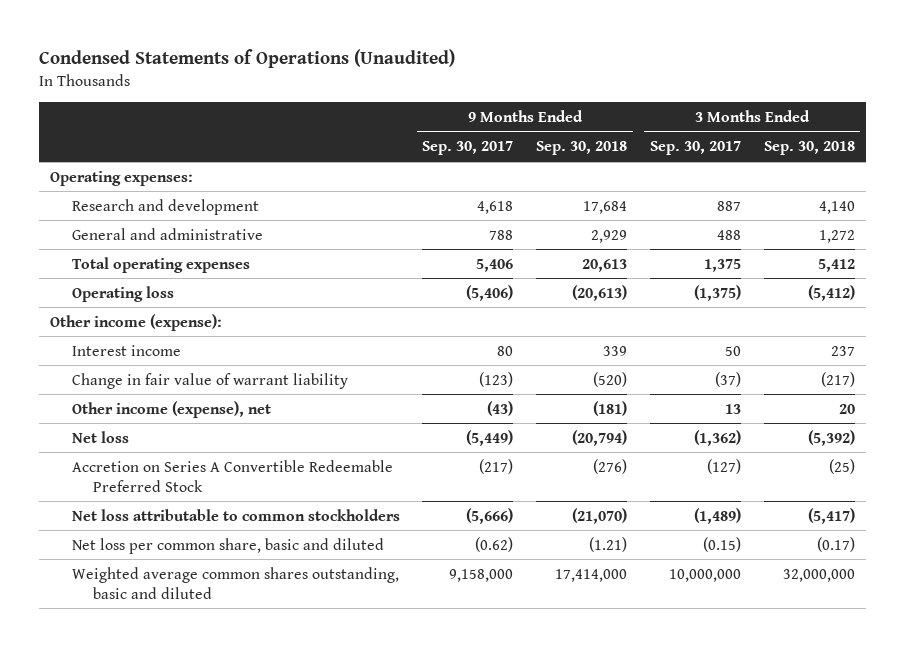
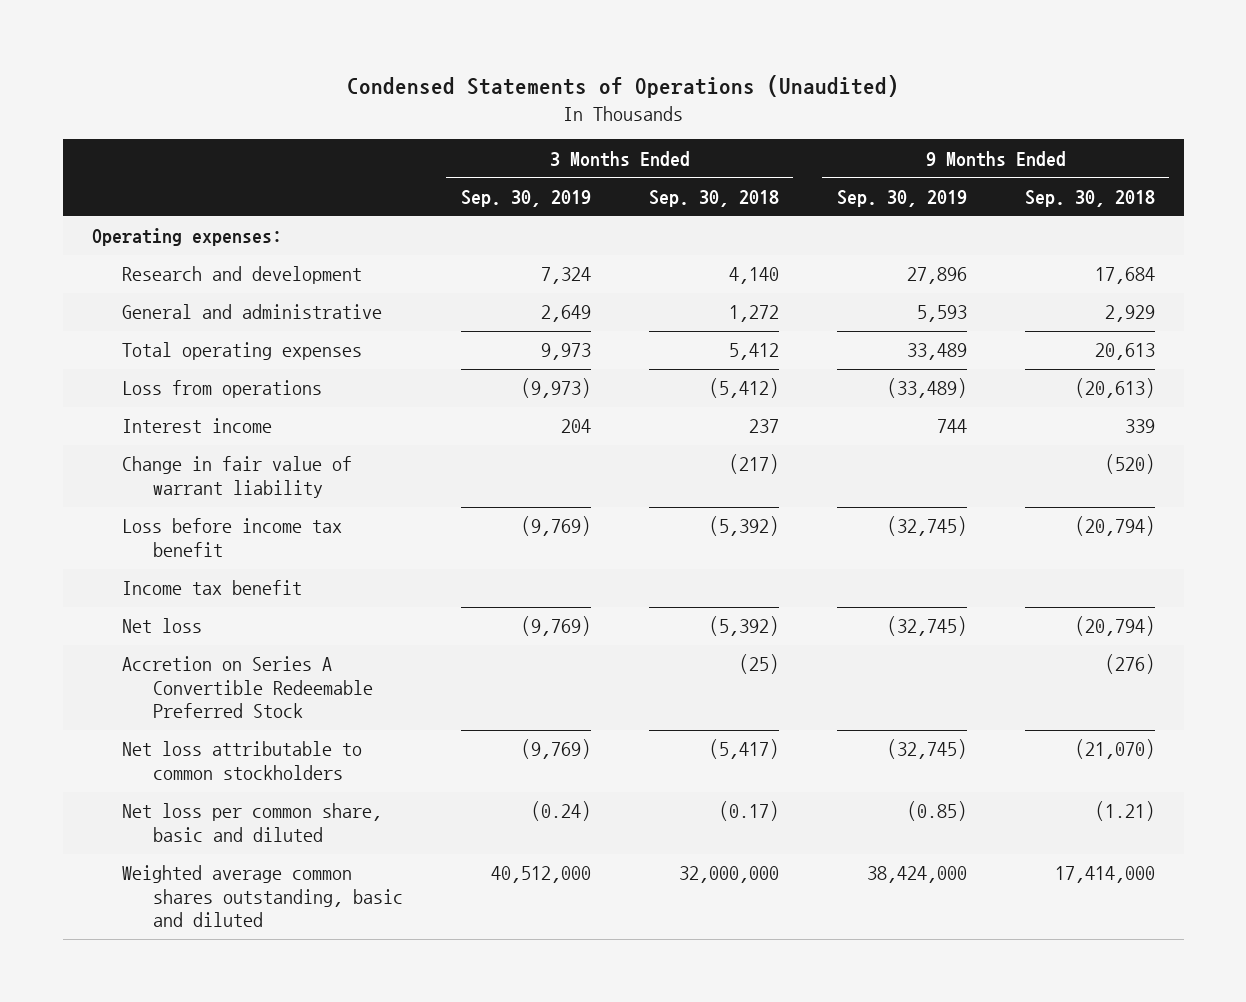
- | 9 Months Ended Sep. 30, 2017 | 9 Months Ended Sep. 30, 2018 | 3 Months Ended Sep. 30, 2017 | 3 Months Ended Sep. 30, 2018
+ | 3 Months Ended Sep. 30, 2019 | 3 Months Ended Sep. 30, 2018 | 9 Months Ended Sep. 30, 2019 | 9 Months Ended Sep. 30, 2018
- Operating loss | (5,406) | (20,613) | (1,375) | (5,412)
- Other income (expense):
+ Loss from operations | (9,973) | (5,412) | (33,489) | (20,613)
- Other income (expense), net | (43) | (181) | 13 | 20
+ Loss before income tax benefit | (9,769) | (5,392) | (32,745) | (20,794)
+ Income tax benefit

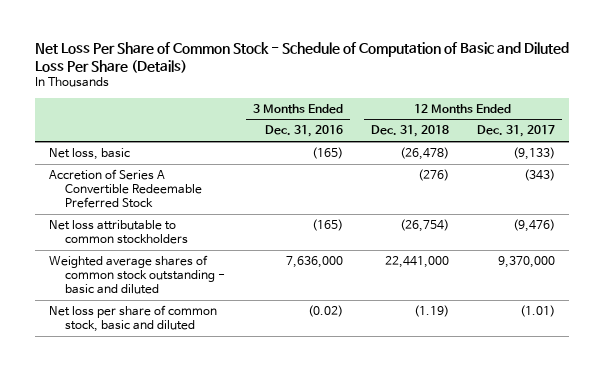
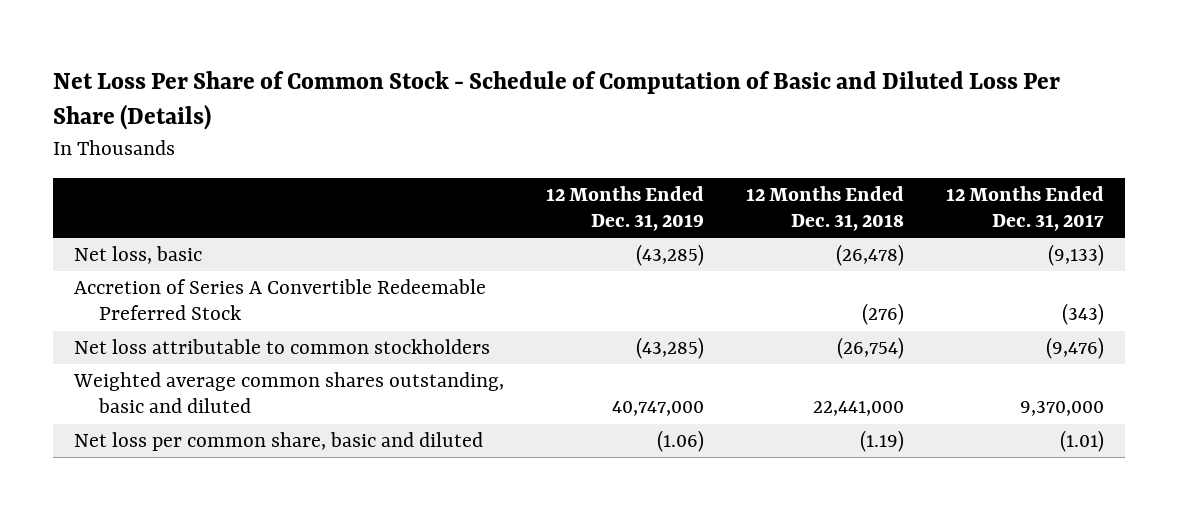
- | 3 Months Ended Dec. 31, 2016 | 12 Months Ended Dec. 31, 2018 | 12 Months Ended Dec. 31, 2017
+ | 12 Months Ended Dec. 31, 2019 | 12 Months Ended Dec. 31, 2018 | 12 Months Ended Dec. 31, 2017
- Weighted average shares of common stock outstanding - basic and diluted | 7,636,000 | 22,441,000 | 9,370,000
- Net loss per share of common stock, basic and diluted | (0.02) | (1.19) | (1.01)
+ Weighted average common shares outstanding, basic and diluted | 40,747,000 | 22,441,000 | 9,370,000
+ Net loss per common share, basic and diluted | (1.06) | (1.19) | (1.01)

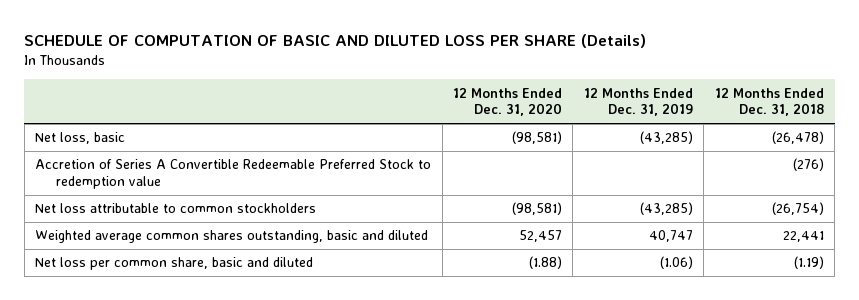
- Net Loss Per Share of Common Stock - Schedule of Computation of Basic and Diluted Loss Per Share (Details)
+ SCHEDULE OF COMPUTATION OF BASIC AND DILUTED LOSS PER SHARE (Details)
- | 12 Months Ended Dec. 31, 2019 | 12 Months Ended Dec. 31, 2018 | 12 Months Ended Dec. 31, 2017
+ | 12 Months Ended Dec. 31, 2020 | 12 Months Ended Dec. 31, 2019 | 12 Months Ended Dec. 31, 2018
- Accretion of Series A Convertible Redeemable Preferred Stock | | (276) | (343)
+ Accretion of Series A Convertible Redeemable Preferred Stock to redemption value | | | (276)
- Weighted average common shares outstanding, basic and diluted | 40,747,000 | 22,441,000 | 9,370,000
+ Weighted average common shares outstanding, basic and diluted | 52,457 | 40,747 | 22,441

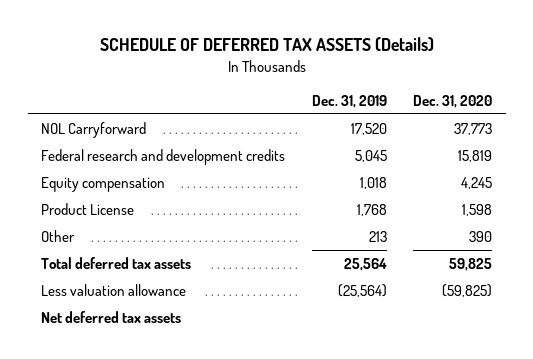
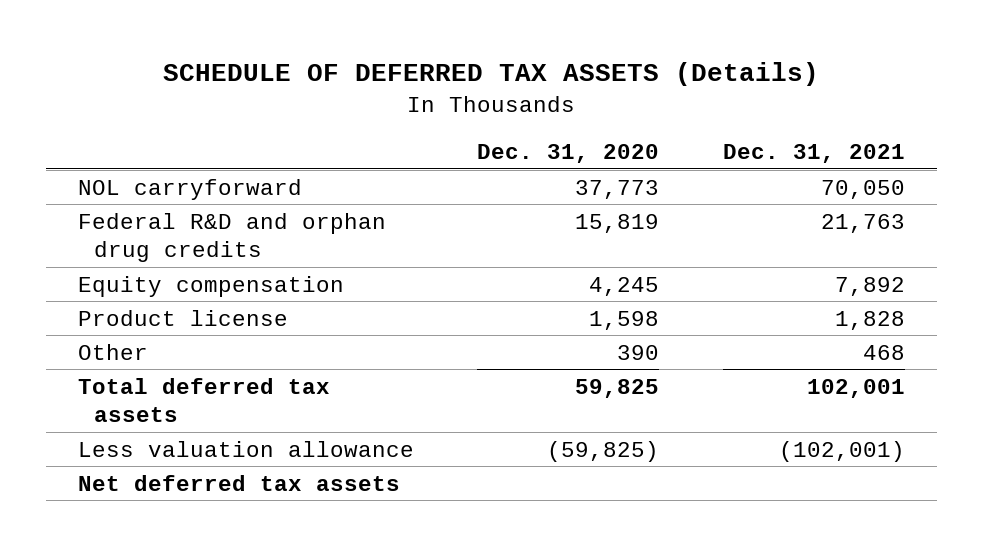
- | Dec. 31, 2019 | Dec. 31, 2020
+ | Dec. 31, 2020 | Dec. 31, 2021
- NOL Carryforward | 17,520 | 37,773
- Federal research and development credits | 5,045 | 15,819
+ NOL carryforward | 37,773 | 70,050
+ Federal R&D and orphan drug credits | 15,819 | 21,763
- Product License | 1,768 | 1,598
+ Product license | 1,598 | 1,828

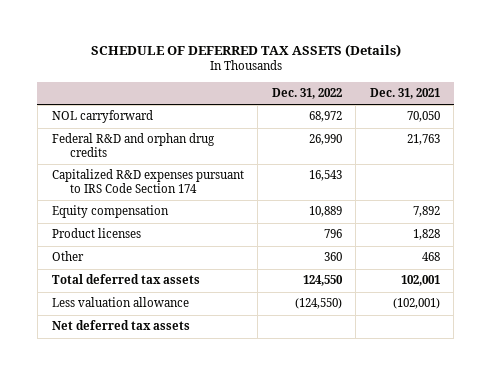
- | Dec. 31, 2020 | Dec. 31, 2021
+ | Dec. 31, 2022 | Dec. 31, 2021
+ Capitalized R&D expenses pursuant to IRS Code Section 174 | 16,543 |
- Product license | 1,598 | 1,828
+ Product licenses | 796 | 1,828

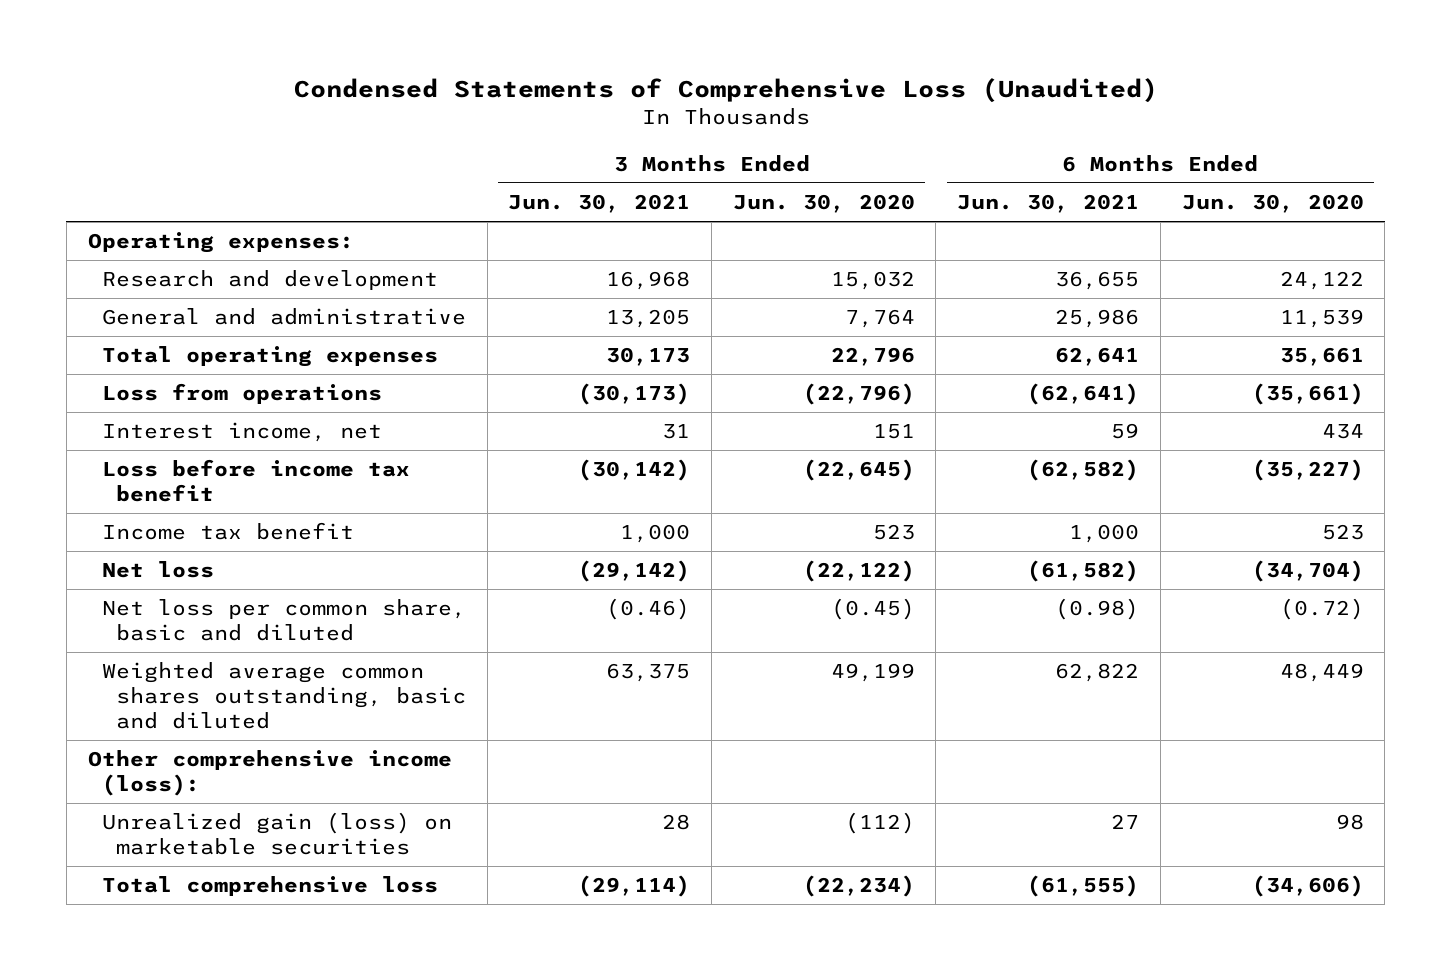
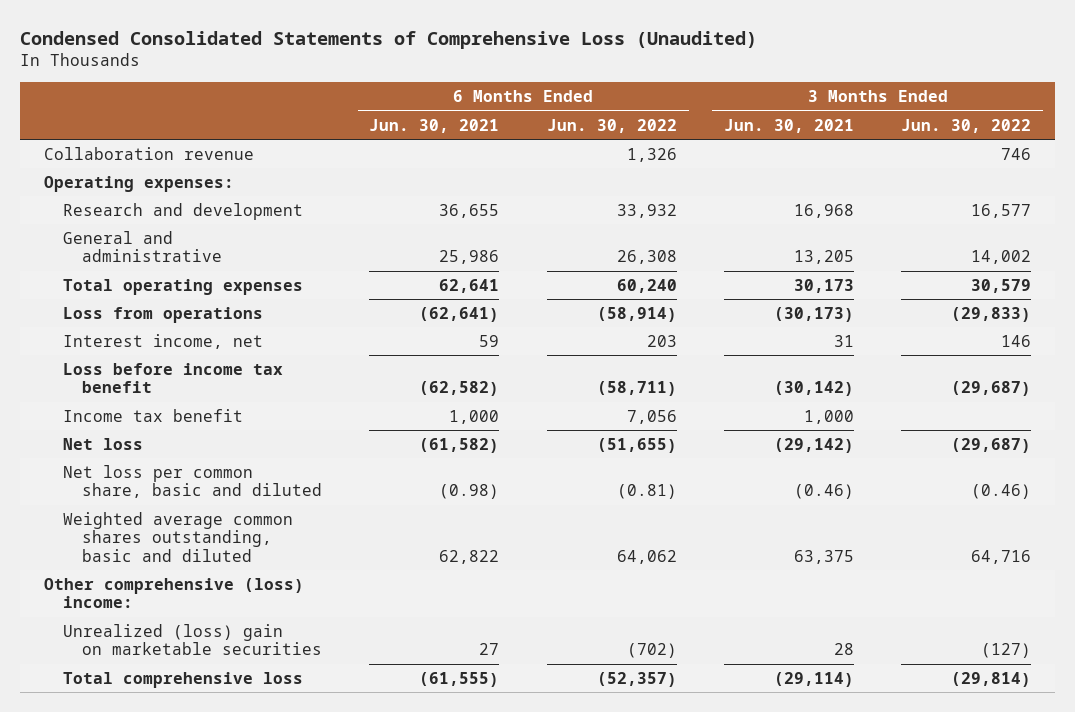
- Condensed Statements of Comprehensive Loss (Unaudited)
+ Condensed Consolidated Statements of Comprehensive Loss (Unaudited)
- | 3 Months Ended Jun. 30, 2021 | 3 Months Ended Jun. 30, 2020 | 6 Months Ended Jun. 30, 2021 | 6 Months Ended Jun. 30, 2020
+ | 6 Months Ended Jun. 30, 2021 | 6 Months Ended Jun. 30, 2022 | 3 Months Ended Jun. 30, 2021 | 3 Months Ended Jun. 30, 2022
+ Collaboration revenue | | 1,326 | | 746
- Other comprehensive income (loss):
- Unrealized gain (loss) on marketable securities | 28 | (112) | 27 | 98
+ Other comprehensive (loss) income:
+ Unrealized (loss) gain on marketable securities | 27 | (702) | 28 | (127)

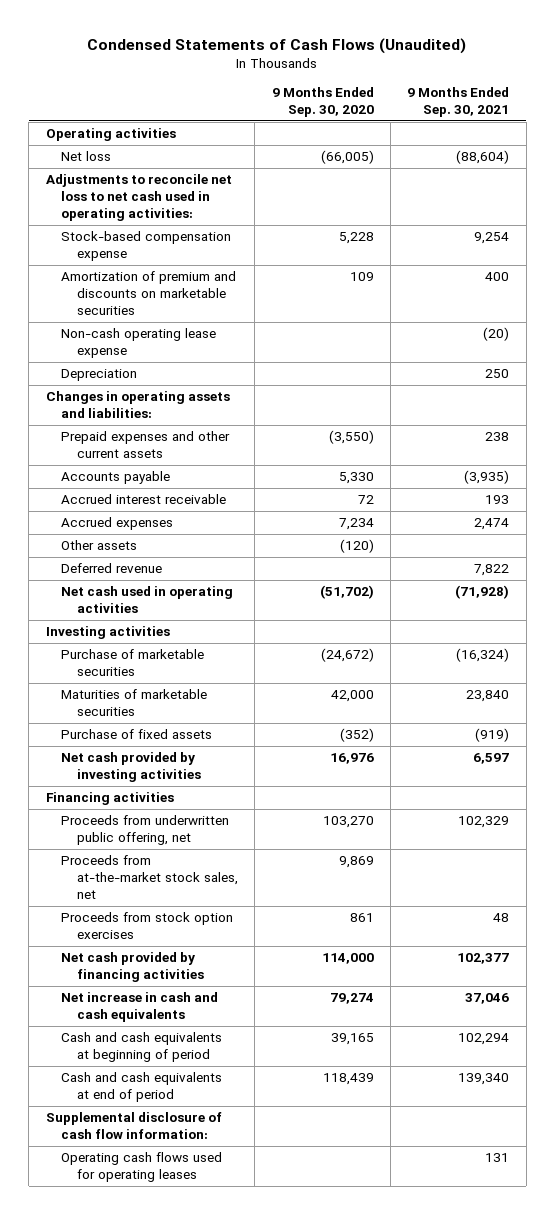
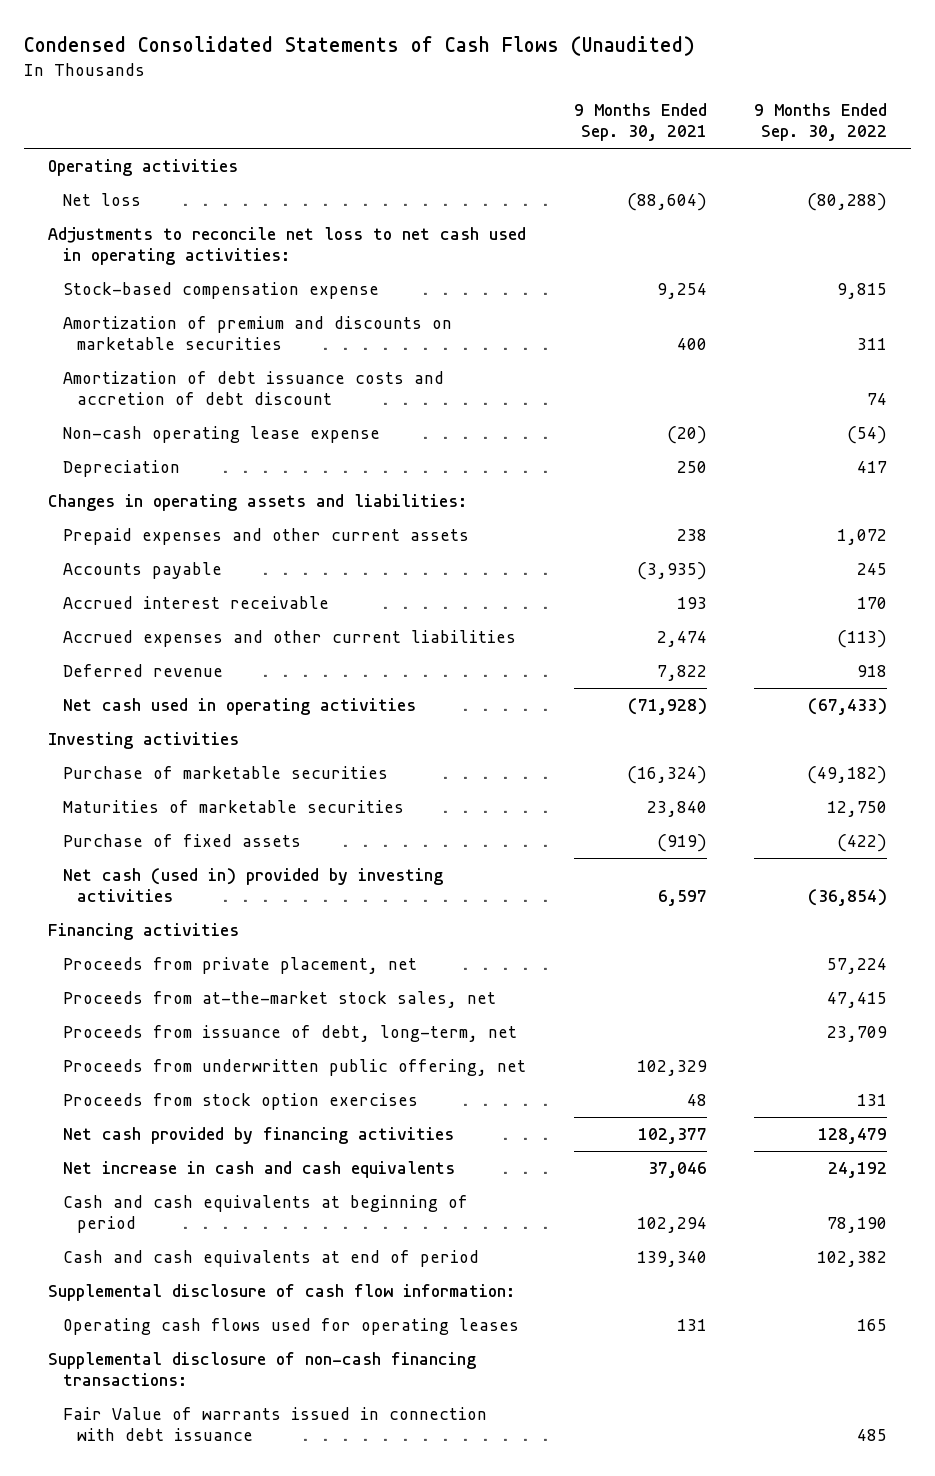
- Condensed Statements of Cash Flows (Unaudited)
+ Condensed Consolidated Statements of Cash Flows (Unaudited)
- | 9 Months Ended Sep. 30, 2020 | 9 Months Ended Sep. 30, 2021
+ | 9 Months Ended Sep. 30, 2021 | 9 Months Ended Sep. 30, 2022
+ Amortization of debt issuance costs and accretion of debt discount | | 74
- Accrued expenses | 7,234 | 2,474
- Other assets | (120) |
+ Accrued expenses and other current liabilities | 2,474 | (113)
- Net cash provided by investing activities | 16,976 | 6,597
+ Net cash (used in) provided by investing activities | 6,597 | (36,854)
+ Proceeds from private placement, net | | 57,224
+ Proceeds from issuance of debt, long-term, net | | 23,709
moved down: Proceeds from underwritten public offering, net | 102,329 |
+ Supplemental disclosure of non-cash financing transactions:
+ Fair Value of warrants issued in connection with debt issuance | | 485

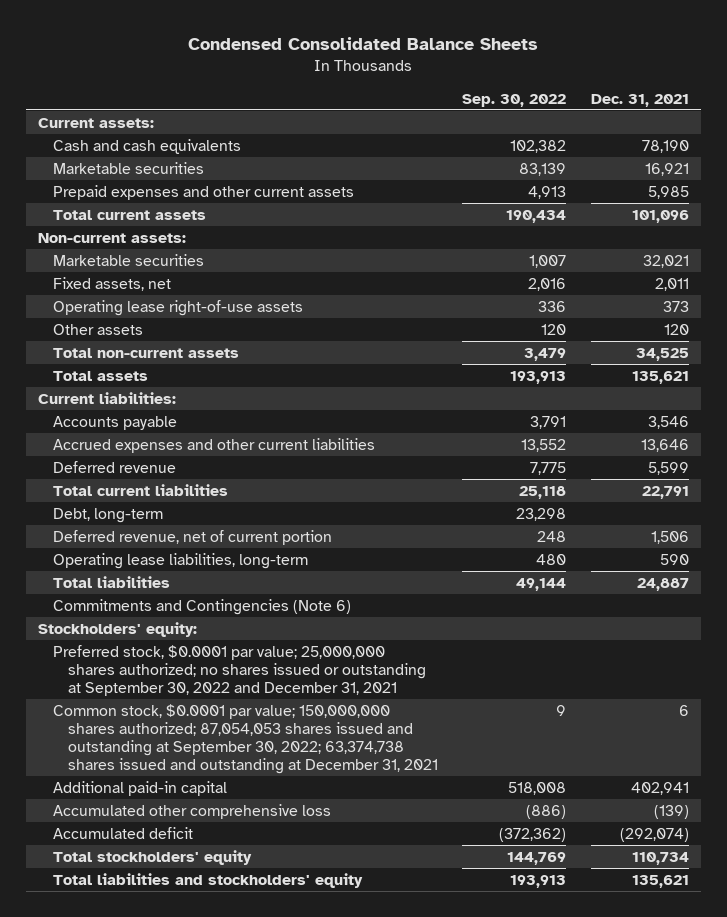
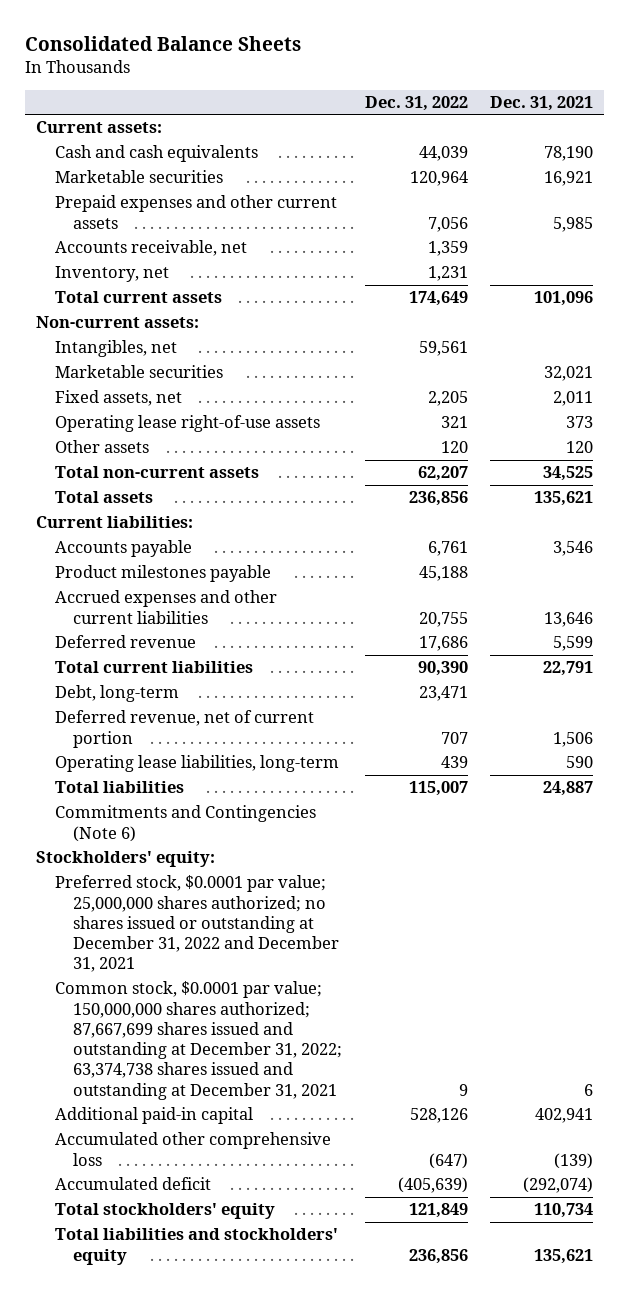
- Condensed Consolidated Balance Sheets
+ Consolidated Balance Sheets
- | Sep. 30, 2022 | Dec. 31, 2021
+ | Dec. 31, 2022 | Dec. 31, 2021
+ Accounts receivable, net | 1,359 |
+ Inventory, net | 1,231 |
+ Intangibles, net | 59,561 |
+ Product milestones payable | 45,188 |
- Preferred stock, $0.0001 par value; 25,000,000 shares authorized; no shares issued or outstanding at September 30, 2022 and December 31, 2021
- Common stock, $0.0001 par value; 150,000,000 shares authorized; 87,054,053 shares issued and outstanding at September 30, 2022; 63,374,738 shares issued and outstanding at December 31, 2021 | 9 | 6
+ Preferred stock, $0.0001 par value; 25,000,000 shares authorized; no shares issued or outstanding at December 31, 2022 and December 31, 2021
+ Common stock, $0.0001 par value; 150,000,000 shares authorized; 87,667,699 shares issued and outstanding at December 31, 2022; 63,374,738 shares issued and outstanding at December 31, 2021 | 9 | 6

